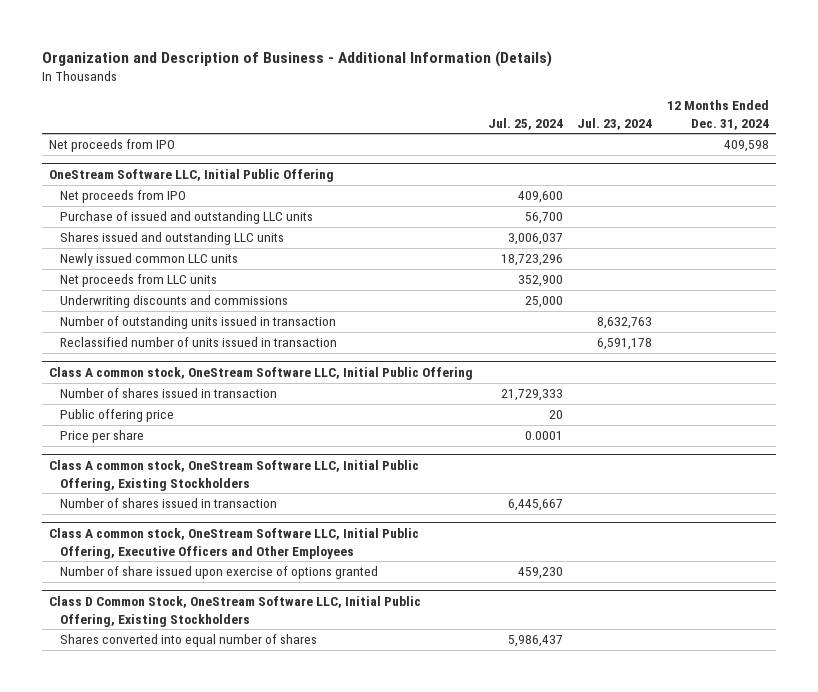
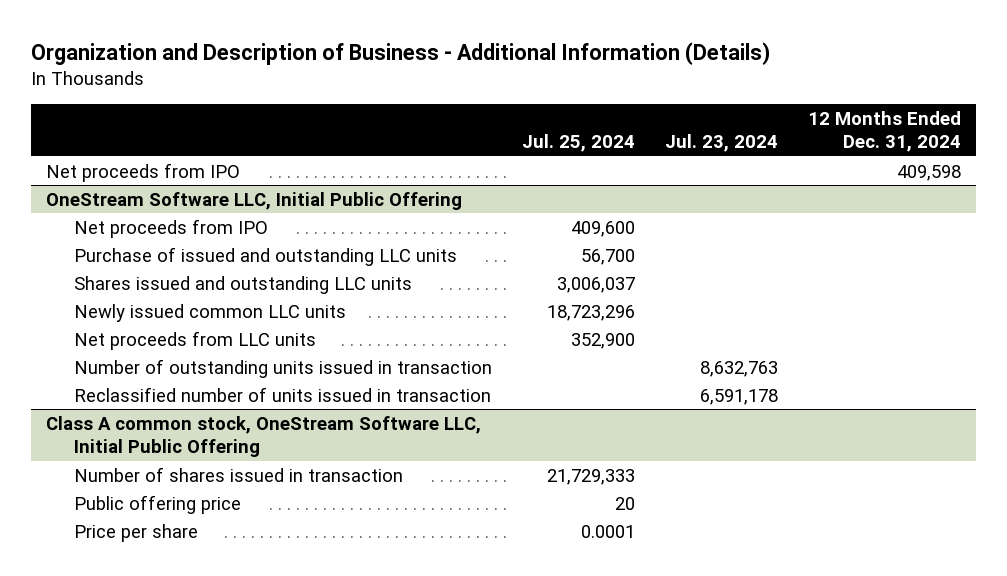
@ OneStream Software LLC, Initial Public Offering
- Underwriting discounts and commissions | 25,000 | |
- Class A common stock, OneStream Software LLC, Initial Public Offering, Existing Stockholders
- Number of shares issued in transaction | 6,445,667 | |
- Class A common stock, OneStream Software LLC, Initial Public Offering, Executive Officers and Other Employees
- Number of share issued upon exercise of options granted | 459,230 | |
- Class D Common Stock, OneStream Software LLC, Initial Public Offering, Existing Stockholders
- Shares converted into equal number of shares | 5,986,437 | |

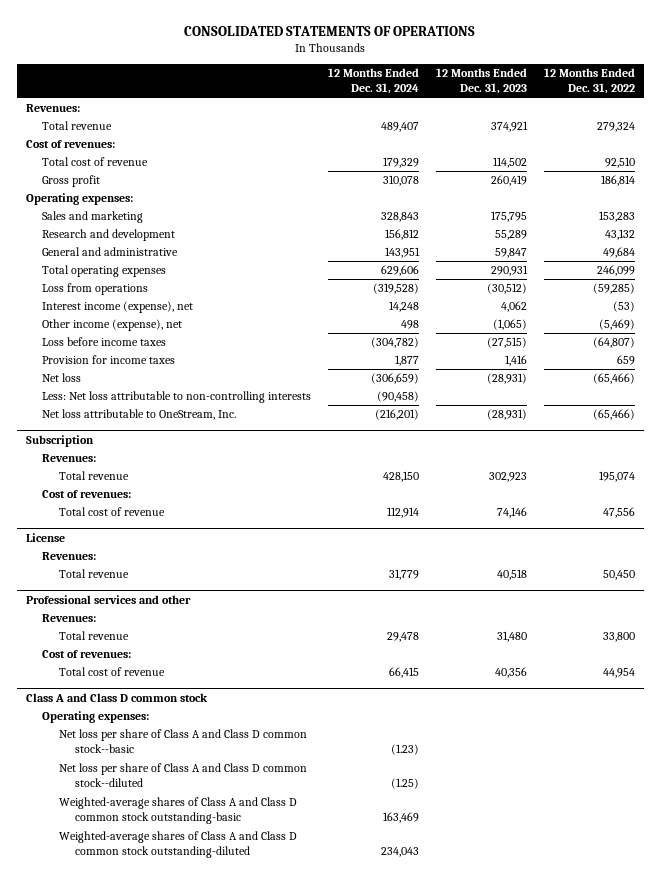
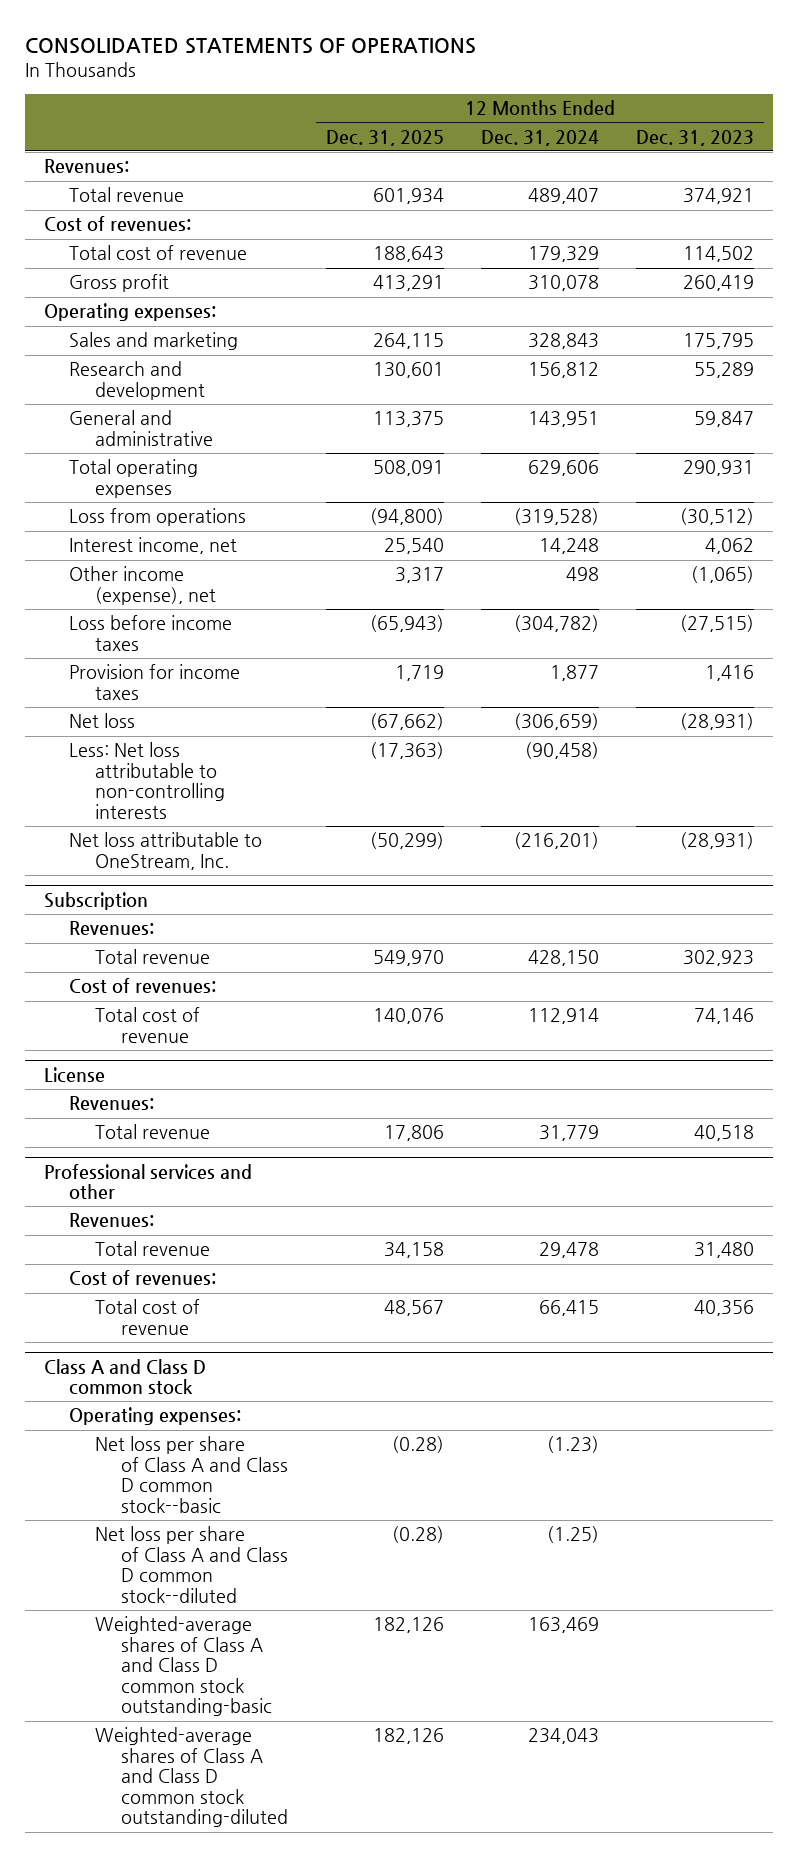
- | 12 Months Ended Dec. 31, 2024 | 12 Months Ended Dec. 31, 2023 | 12 Months Ended Dec. 31, 2022
+ | 12 Months Ended Dec. 31, 2025 | 12 Months Ended Dec. 31, 2024 | 12 Months Ended Dec. 31, 2023
- Interest income (expense), net | 14,248 | 4,062 | (53)
+ Interest income, net | 25,540 | 14,248 | 4,062

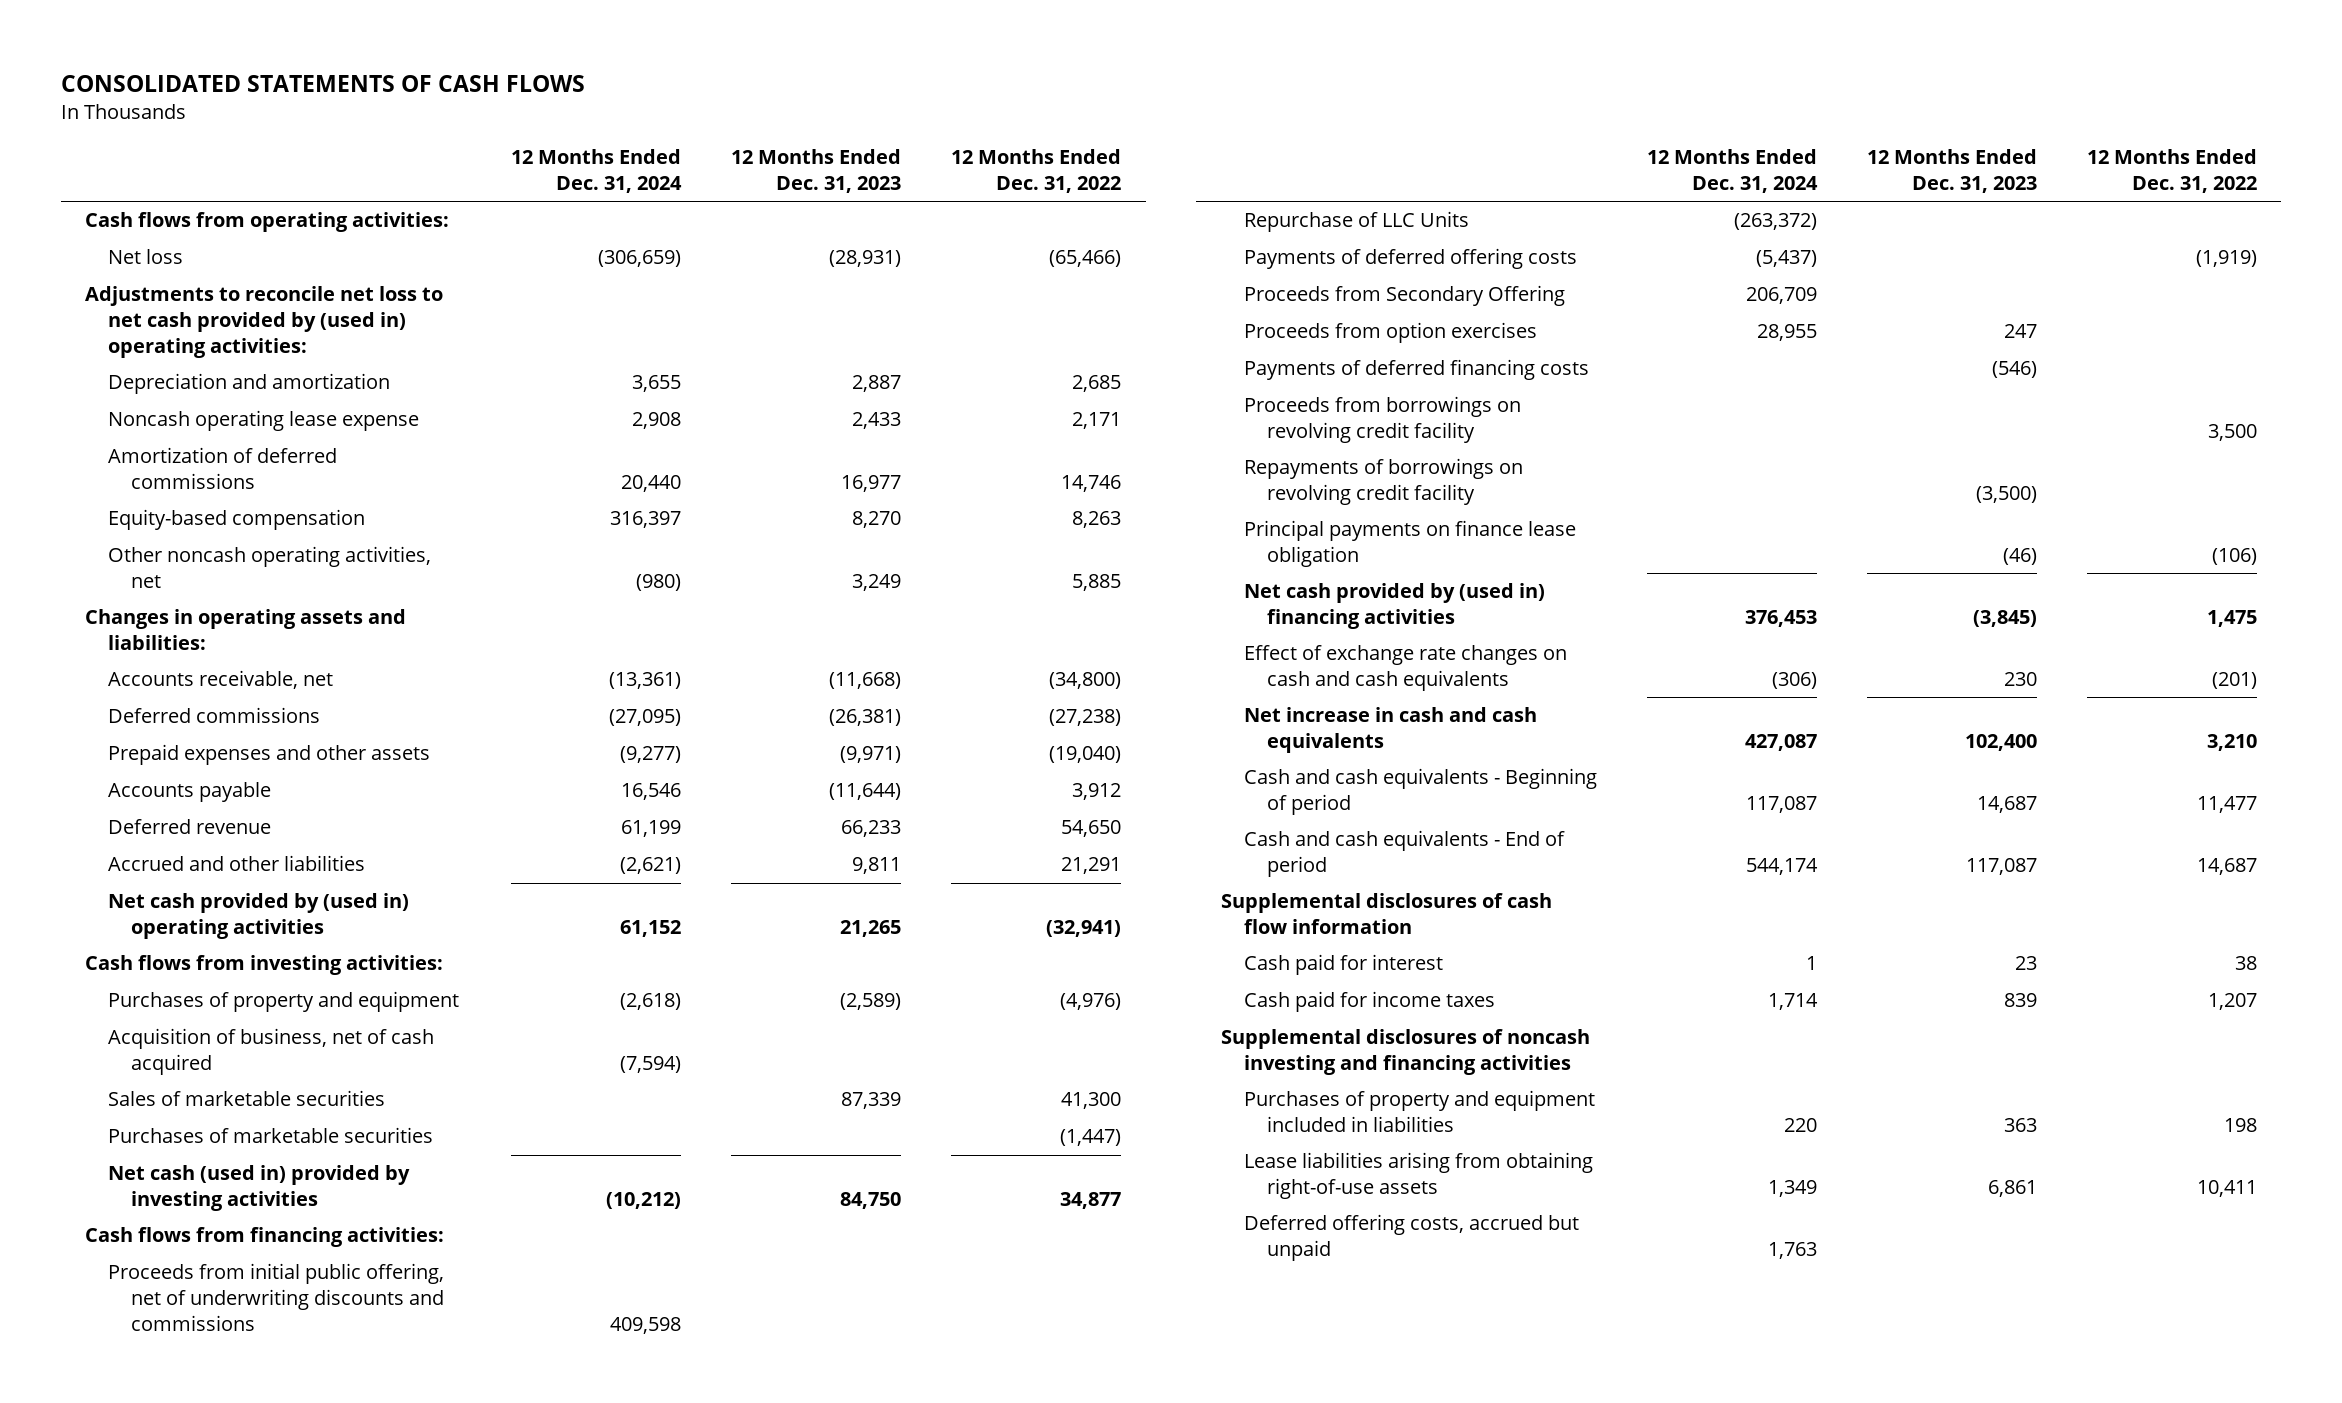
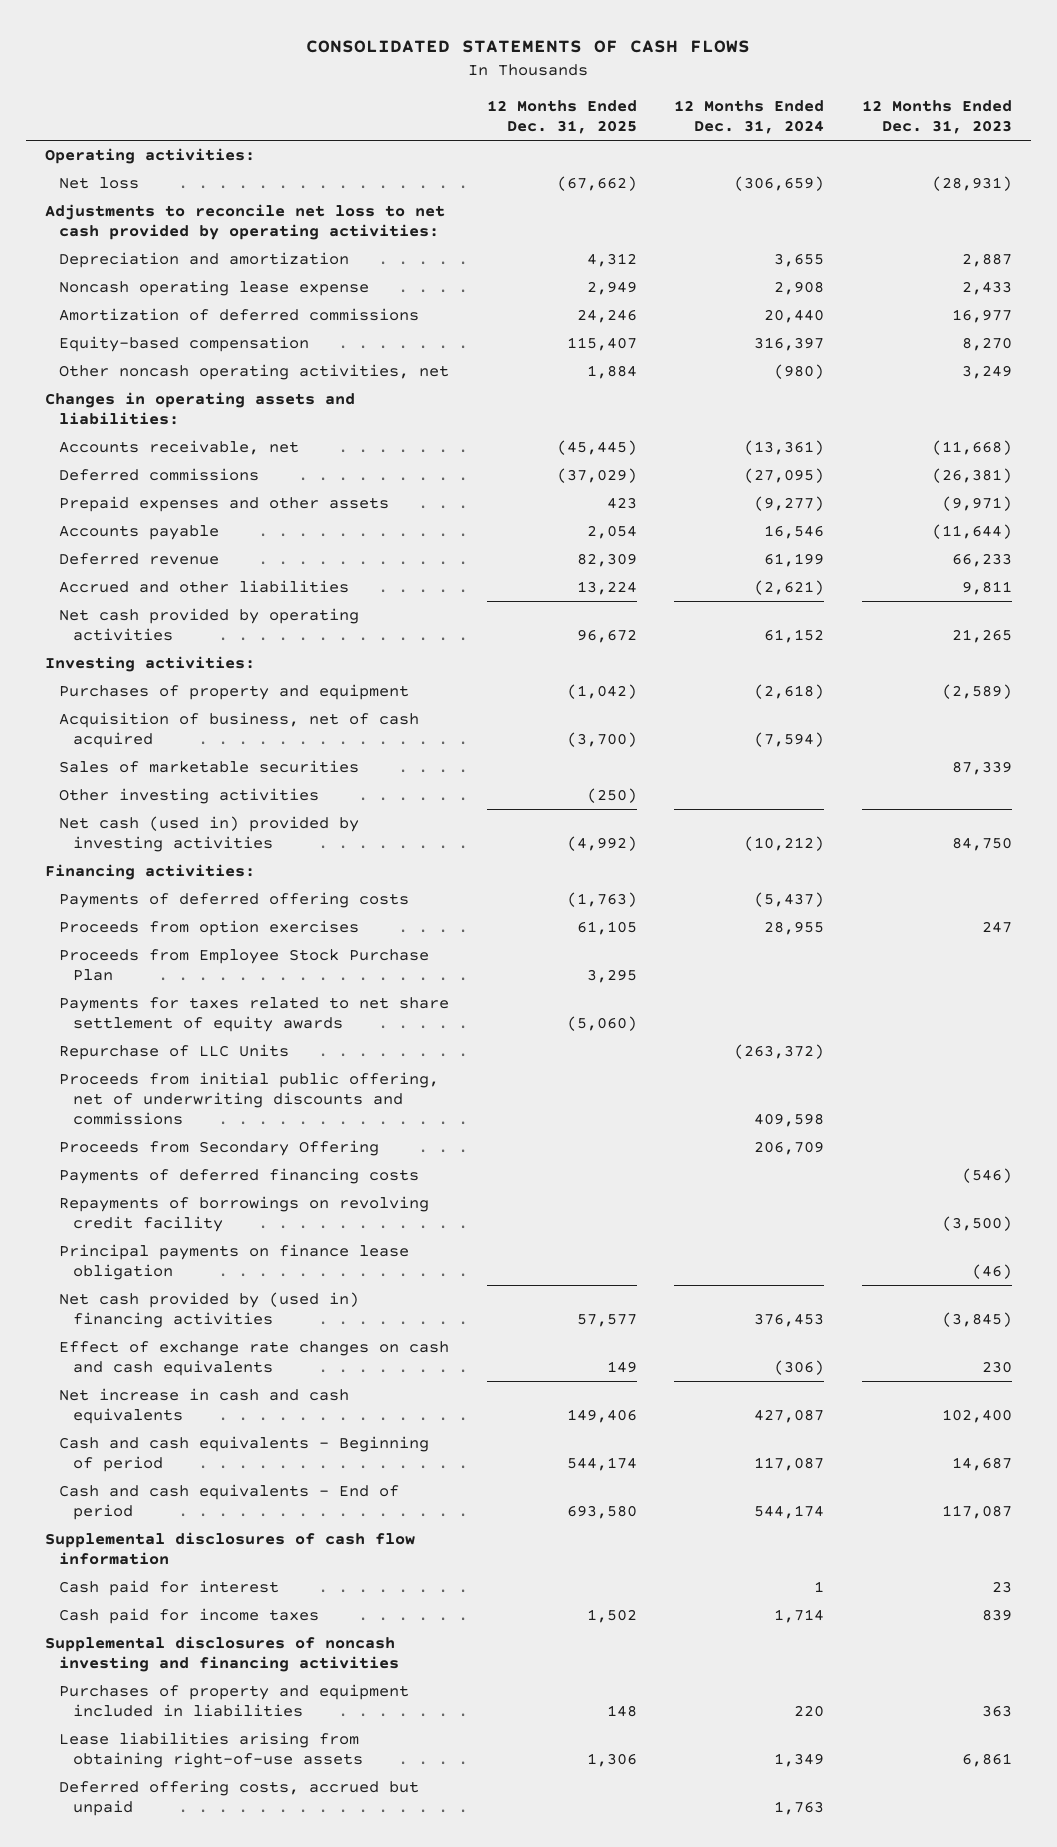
- | 12 Months Ended Dec. 31, 2024 | 12 Months Ended Dec. 31, 2023 | 12 Months Ended Dec. 31, 2022
+ | 12 Months Ended Dec. 31, 2025 | 12 Months Ended Dec. 31, 2024 | 12 Months Ended Dec. 31, 2023
- Cash flows from operating activities:
+ Operating activities:
- Adjustments to reconcile net loss to net cash provided by (used in) operating activities:
+ Adjustments to reconcile net loss to net cash provided by operating activities:
- Net cash provided by (used in) operating activities | 61,152 | 21,265 | (32,941)
- Cash flows from investing activities:
+ Net cash provided by operating activities | 96,672 | 61,152 | 21,265
+ Investing activities:
- Purchases of marketable securities | | | (1,447)
+ Other investing activities | (250) | |
- Cash flows from financing activities:
+ Financing activities:
+ Proceeds from Employee Stock Purchase Plan | 3,295 | |
+ Payments for taxes related to net share settlement of equity awards | (5,060) | |
moved down: Repurchase of LLC Units | | (263,372) |
moved down: Proceeds from initial public offering, net of underwriting discounts and commissions | | 409,598 |
moved down: Proceeds from Secondary Offering | | 206,709 |
- Proceeds from borrowings on revolving credit facility | | | 3,500

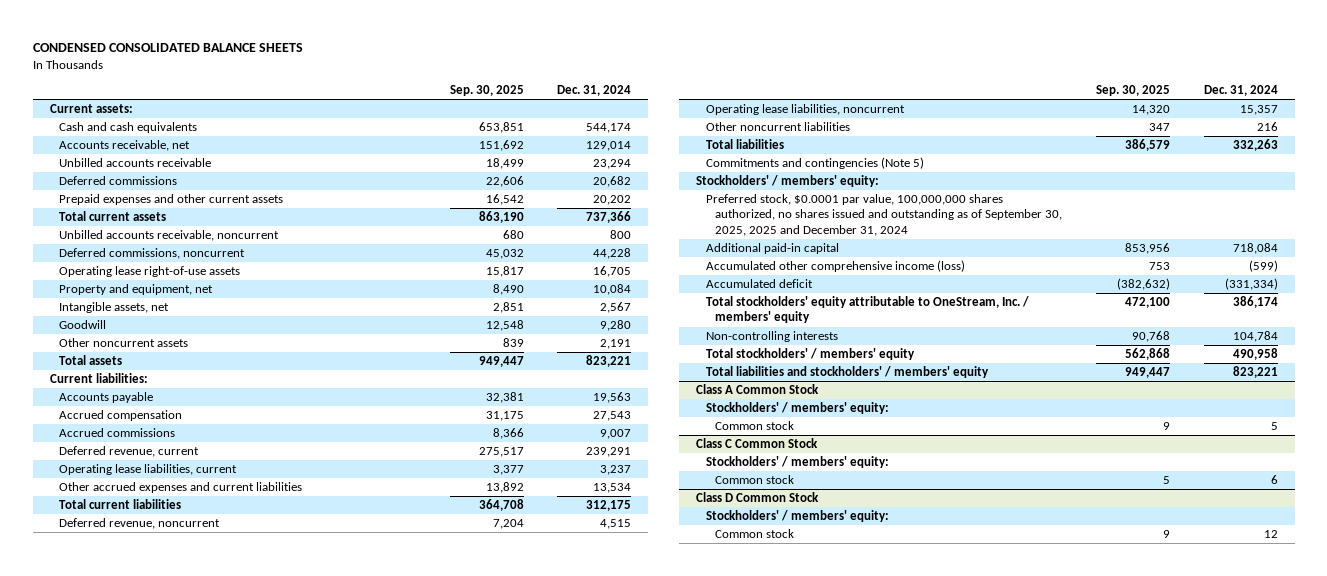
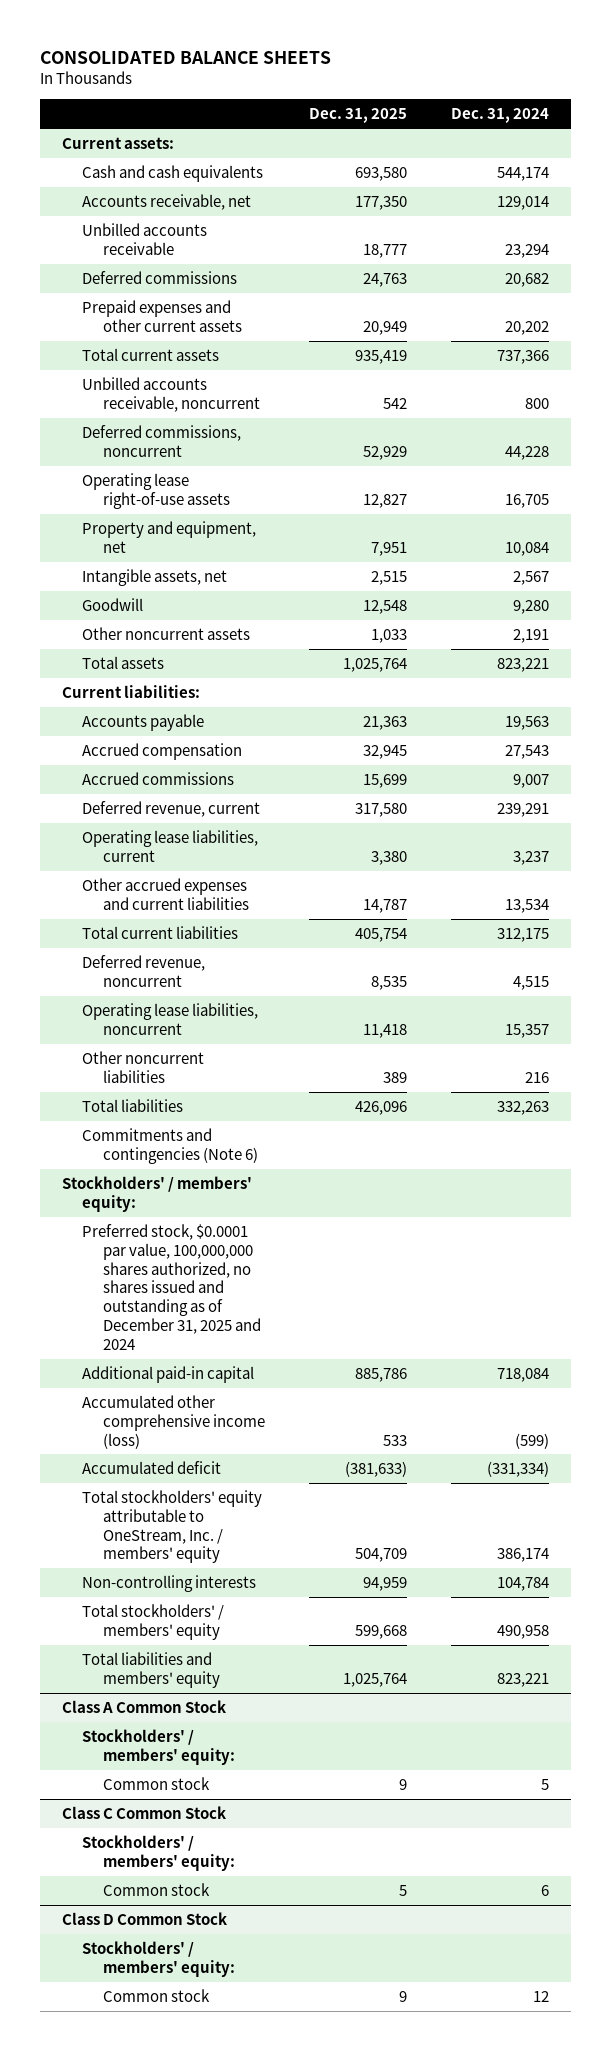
- CONDENSED CONSOLIDATED BALANCE SHEETS
+ CONSOLIDATED BALANCE SHEETS
- | Sep. 30, 2025 | Dec. 31, 2024
+ | Dec. 31, 2025 | Dec. 31, 2024
- Commitments and contingencies (Note 5)
+ Commitments and contingencies (Note 6)
- Preferred stock, $0.0001 par value, 100,000,000 shares authorized, no shares issued and outstanding as of September 30, 2025, 2025 and December 31, 2024
+ Preferred stock, $0.0001 par value, 100,000,000 shares authorized, no shares issued and outstanding as of December 31, 2025 and 2024
- Total liabilities and stockholders' / members' equity | 949,447 | 823,221
+ Total liabilities and members' equity | 1,025,764 | 823,221

